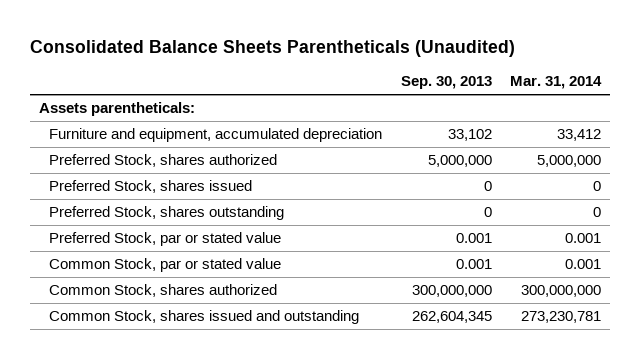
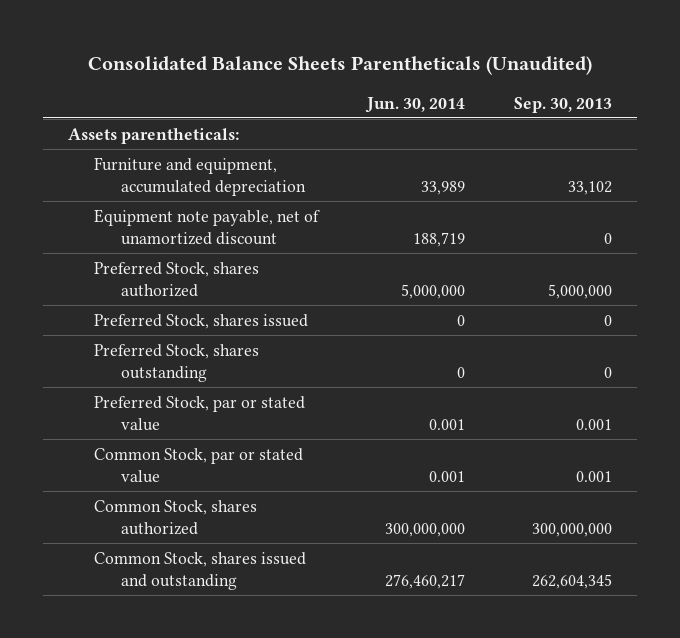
- | Sep. 30, 2013 | Mar. 31, 2014
+ | Jun. 30, 2014 | Sep. 30, 2013
+ Equipment note payable, net of unamortized discount | 188,719 | 0

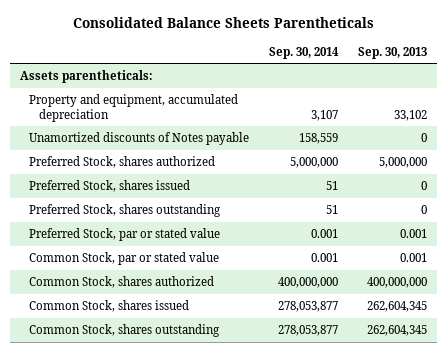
- Consolidated Balance Sheets Parentheticals (Unaudited)
+ Consolidated Balance Sheets Parentheticals
- | Jun. 30, 2014 | Sep. 30, 2013
+ | Sep. 30, 2014 | Sep. 30, 2013
- Furniture and equipment, accumulated depreciation | 33,989 | 33,102
- Equipment note payable, net of unamortized discount | 188,719 | 0
+ Property and equipment, accumulated depreciation | 3,107 | 33,102
+ Unamortized discounts of Notes payable | 158,559 | 0
- Common Stock, shares authorized | 300,000,000 | 300,000,000
- Common Stock, shares issued and outstanding | 276,460,217 | 262,604,345
+ Common Stock, shares authorized | 400,000,000 | 400,000,000
+ Common Stock, shares issued | 278,053,877 | 262,604,345
+ Common Stock, shares outstanding | 278,053,877 | 262,604,345

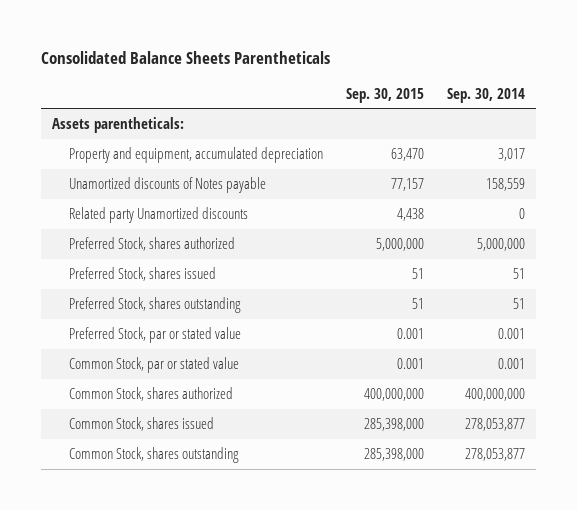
- | Sep. 30, 2014 | Sep. 30, 2013
+ | Sep. 30, 2015 | Sep. 30, 2014
- Property and equipment, accumulated depreciation | 3,107 | 33,102
+ Property and equipment, accumulated depreciation | 63,470 | 3,017
+ Related party Unamortized discounts | 4,438 | 0

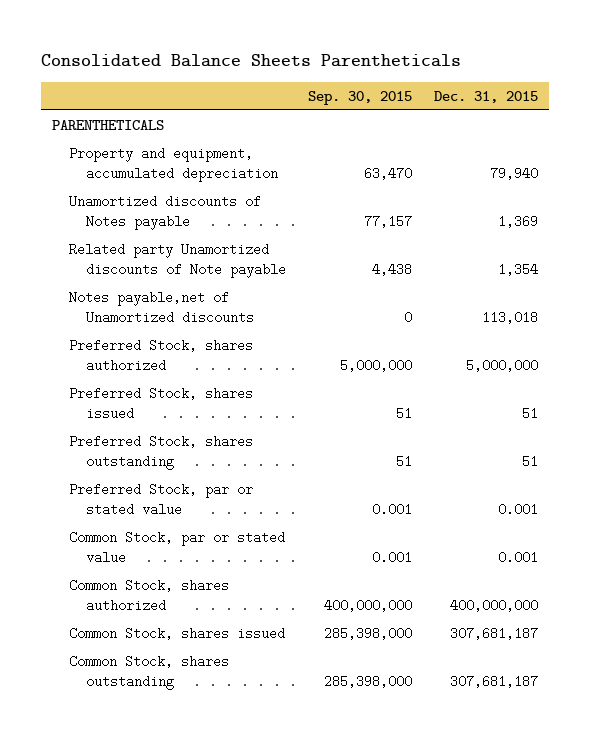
- | Sep. 30, 2015 | Sep. 30, 2014
+ | Sep. 30, 2015 | Dec. 31, 2015
- Assets parentheticals:
+ PARENTHETICALS
- Related party Unamortized discounts | 4,438 | 0
+ Related party Unamortized discounts of Note payable | 4,438 | 1,354
+ Notes payable,net of Unamortized discounts | 0 | 113,018

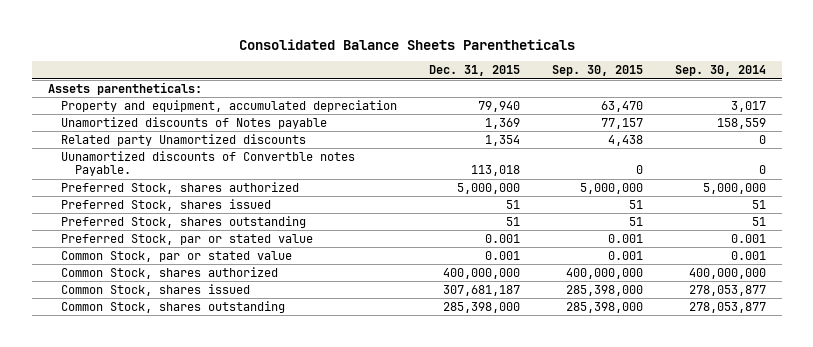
- | Sep. 30, 2015 | Dec. 31, 2015
+ | Dec. 31, 2015 | Sep. 30, 2015 | Sep. 30, 2014
- PARENTHETICALS
+ Assets parentheticals:
- Related party Unamortized discounts of Note payable | 4,438 | 1,354
- Notes payable,net of Unamortized discounts | 0 | 113,018
+ Related party Unamortized discounts | 1,354 | 4,438 | 0
+ Uunamortized discounts of Convertble notes Payable. | 113,018 | 0 | 0
- Common Stock, shares outstanding | 285,398,000 | 307,681,187
+ Common Stock, shares outstanding | 285,398,000 | 285,398,000 | 278,053,877

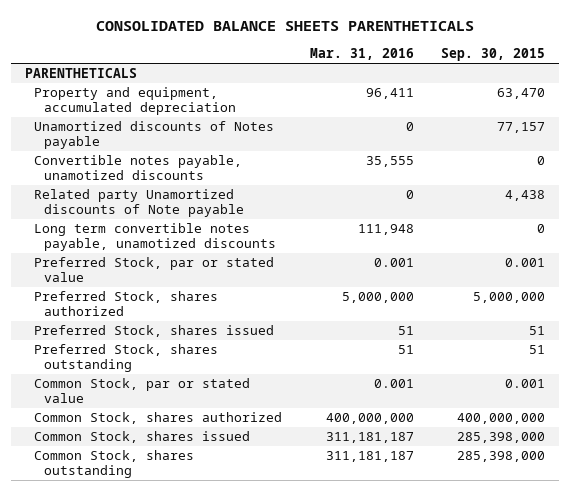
- Consolidated Balance Sheets Parentheticals
+ CONSOLIDATED BALANCE SHEETS PARENTHETICALS
- | Dec. 31, 2015 | Sep. 30, 2015 | Sep. 30, 2014
+ | Mar. 31, 2016 | Sep. 30, 2015
- Assets parentheticals:
+ PARENTHETICALS
- Related party Unamortized discounts | 1,354 | 4,438 | 0
- Uunamortized discounts of Convertble notes Payable. | 113,018 | 0 | 0
+ Convertible notes payable, unamotized discounts | 35,555 | 0
+ Related party Unamortized discounts of Note payable | 0 | 4,438
+ Long term convertible notes payable, unamotized discounts | 111,948 | 0
moved up: Preferred Stock, par or stated value | 0.001 | 0.001

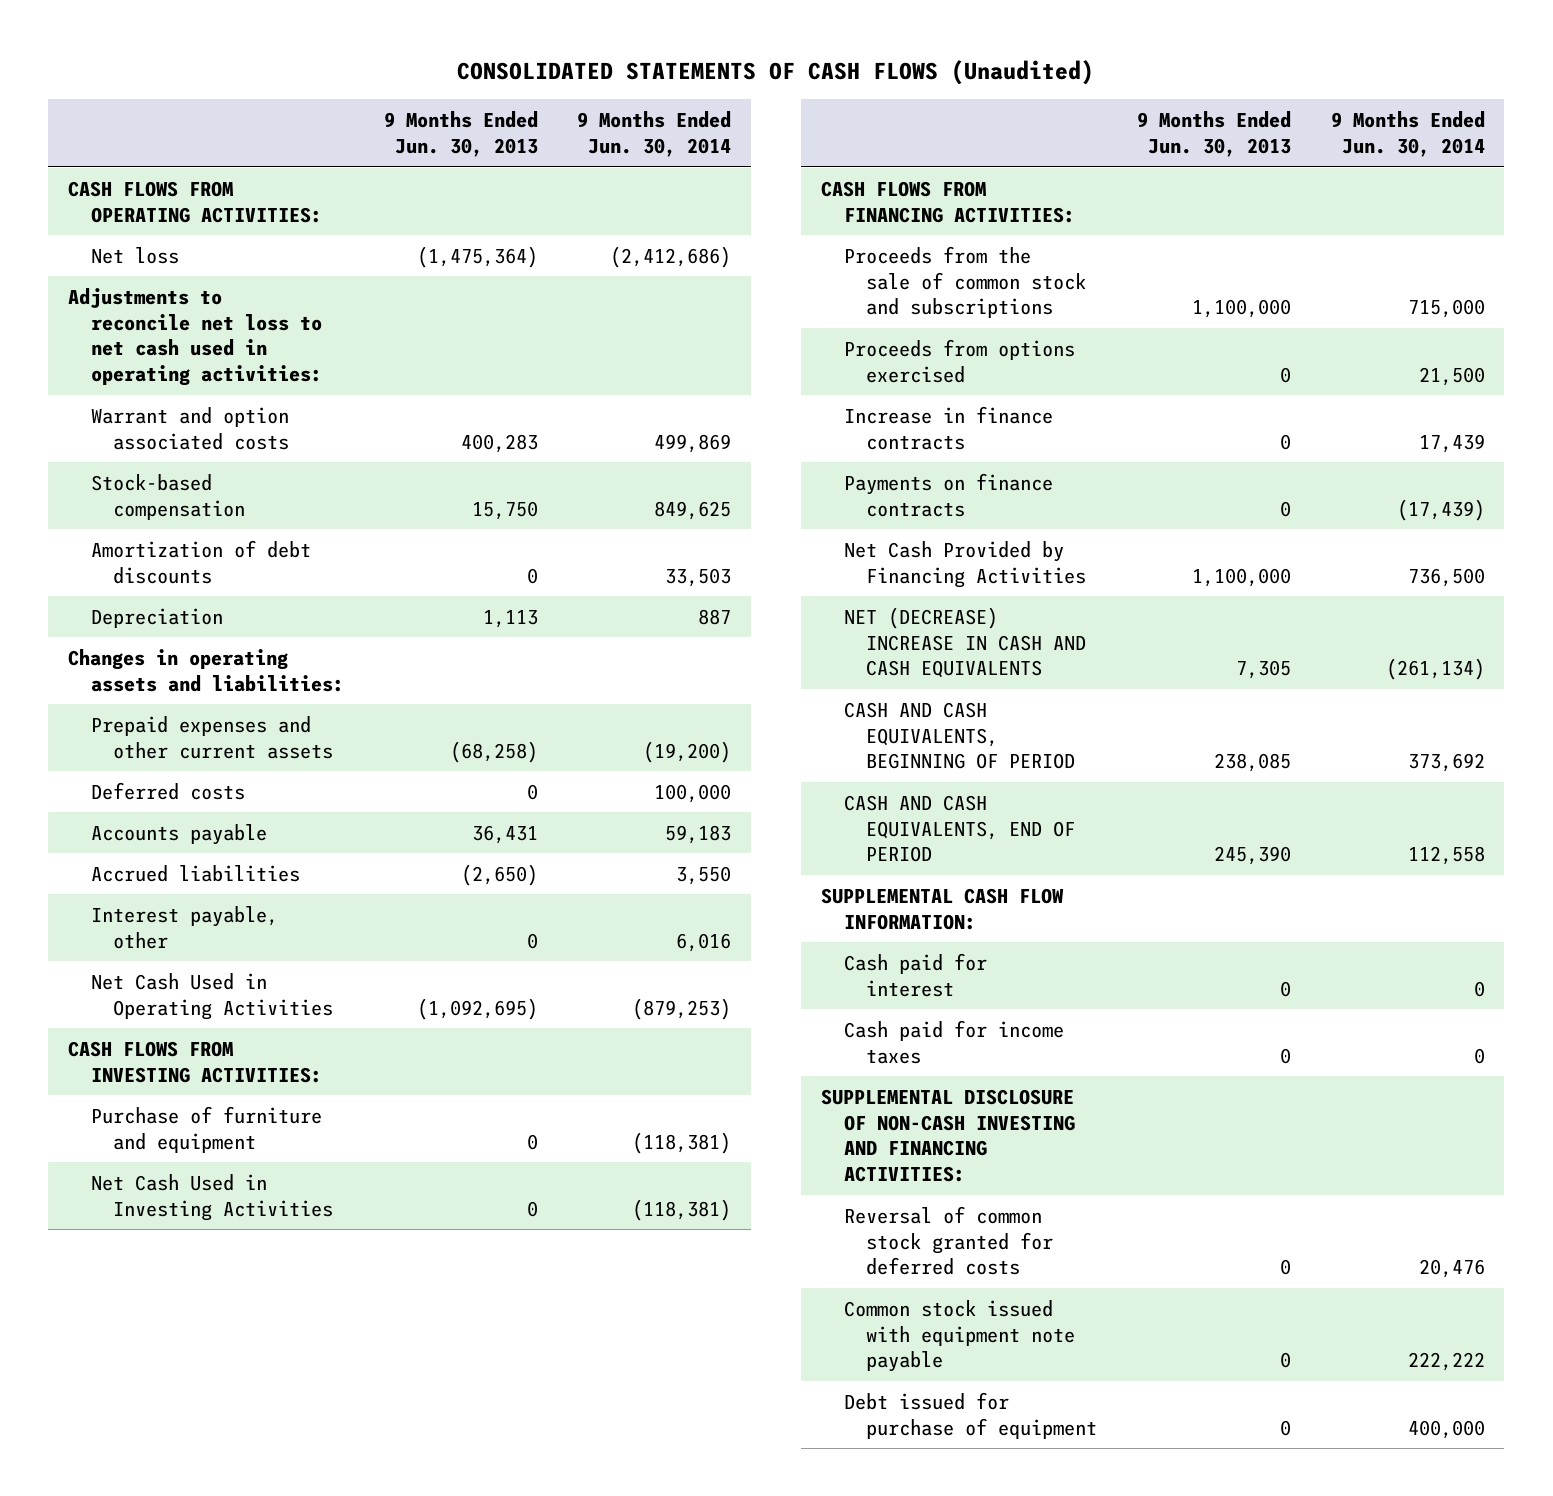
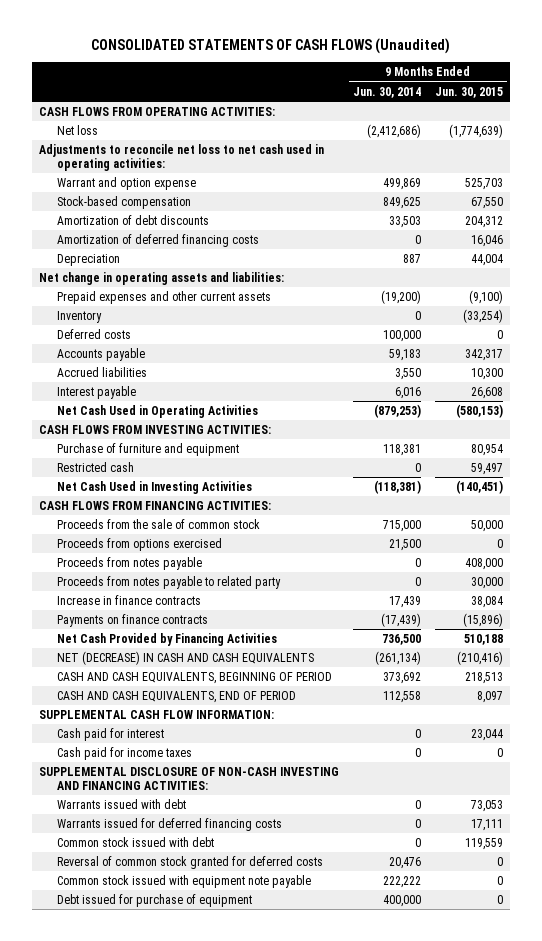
- | 9 Months Ended Jun. 30, 2013 | 9 Months Ended Jun. 30, 2014
+ | 9 Months Ended Jun. 30, 2014 | 9 Months Ended Jun. 30, 2015
- Warrant and option associated costs | 400,283 | 499,869
+ Warrant and option expense | 499,869 | 525,703
+ Amortization of deferred financing costs | 0 | 16,046
- Changes in operating assets and liabilities:
+ Net change in operating assets and liabilities:
+ Inventory | 0 | (33,254)
- Interest payable, other | 0 | 6,016
+ Interest payable | 6,016 | 26,608
- Purchase of furniture and equipment | 0 | (118,381)
+ Purchase of furniture and equipment | 118,381 | 80,954
+ Restricted cash | 0 | 59,497
- Proceeds from the sale of common stock and subscriptions | 1,100,000 | 715,000
+ Proceeds from the sale of common stock | 715,000 | 50,000
+ Proceeds from notes payable | 0 | 408,000
+ Proceeds from notes payable to related party | 0 | 30,000
- NET (DECREASE) INCREASE IN CASH AND CASH EQUIVALENTS | 7,305 | (261,134)
+ NET (DECREASE) IN CASH AND CASH EQUIVALENTS | (261,134) | (210,416)
+ Warrants issued with debt | 0 | 73,053
+ Warrants issued for deferred financing costs | 0 | 17,111
+ Common stock issued with debt | 0 | 119,559

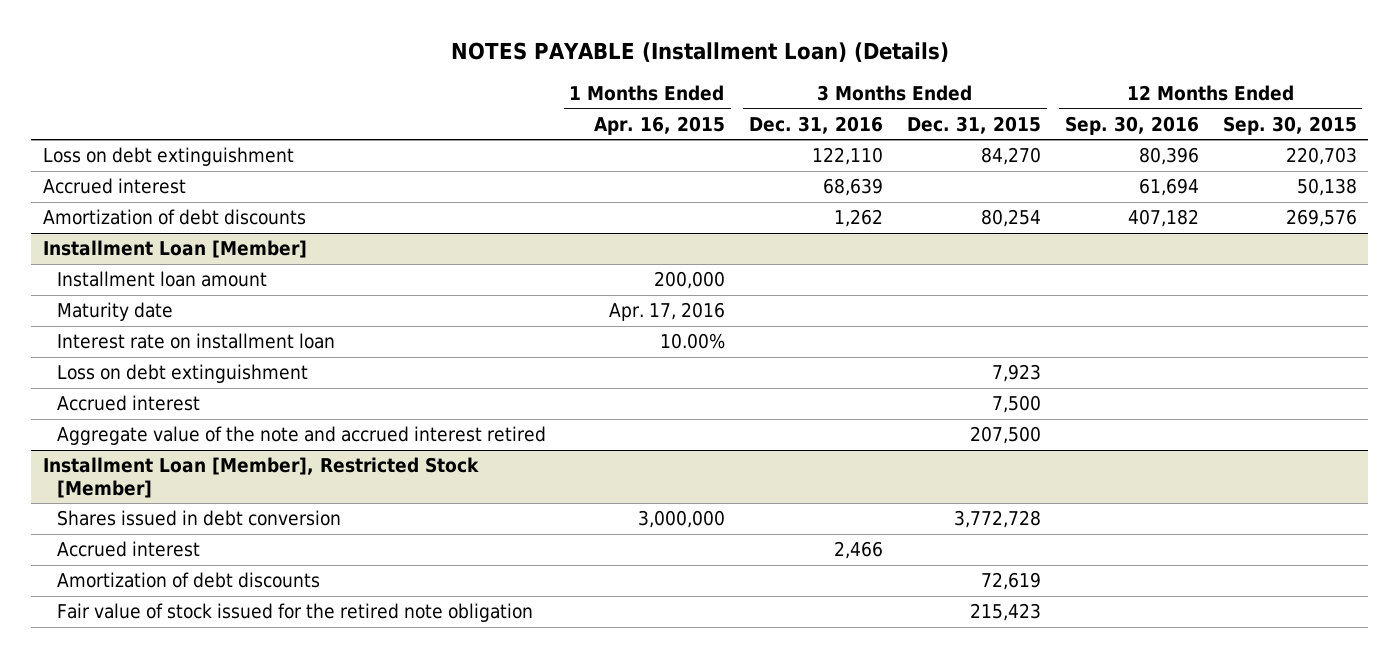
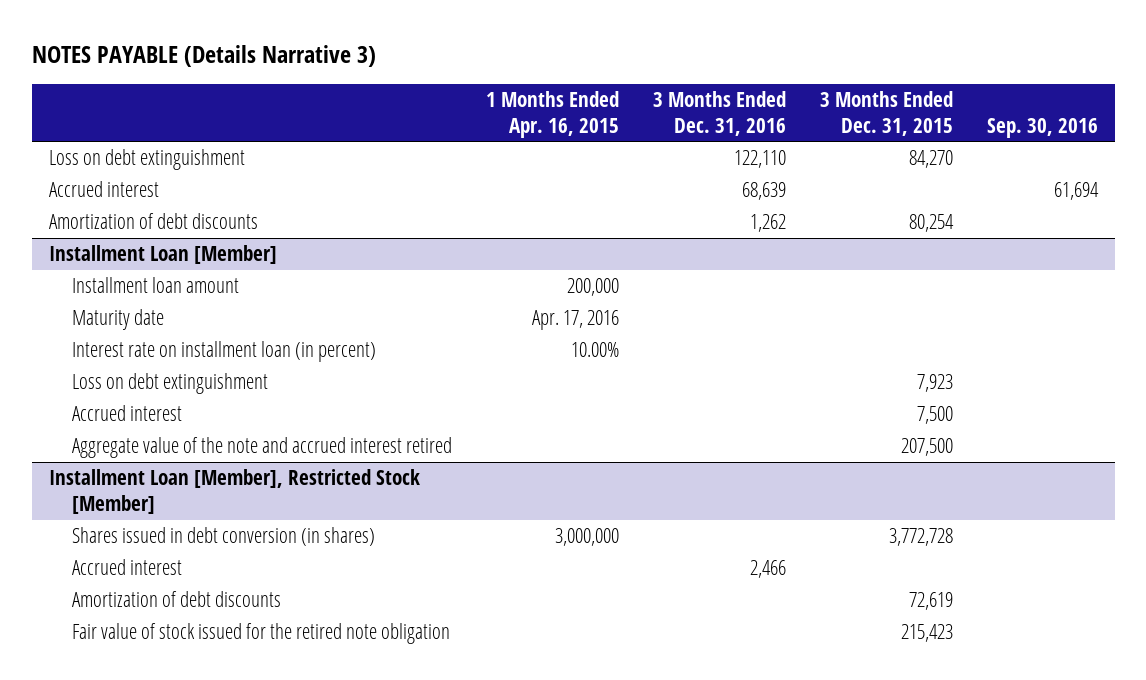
- NOTES PAYABLE (Installment Loan) (Details)
+ NOTES PAYABLE (Details Narrative 3)
- | 1 Months Ended Apr. 16, 2015 | 3 Months Ended Dec. 31, 2016 | 3 Months Ended Dec. 31, 2015 | 12 Months Ended Sep. 30, 2016 | 12 Months Ended Sep. 30, 2015
+ | 1 Months Ended Apr. 16, 2015 | 3 Months Ended Dec. 31, 2016 | 3 Months Ended Dec. 31, 2015 | Sep. 30, 2016
@ Installment Loan [Member]
- Interest rate on installment loan | 10.00% | | | |
+ Interest rate on installment loan (in percent) | 10.00% | | |
@ Installment Loan [Member], Restricted Stock [Member]
- Shares issued in debt conversion | 3,000,000 | | 3,772,728 | |
+ Shares issued in debt conversion (in shares) | 3,000,000 | | 3,772,728 |

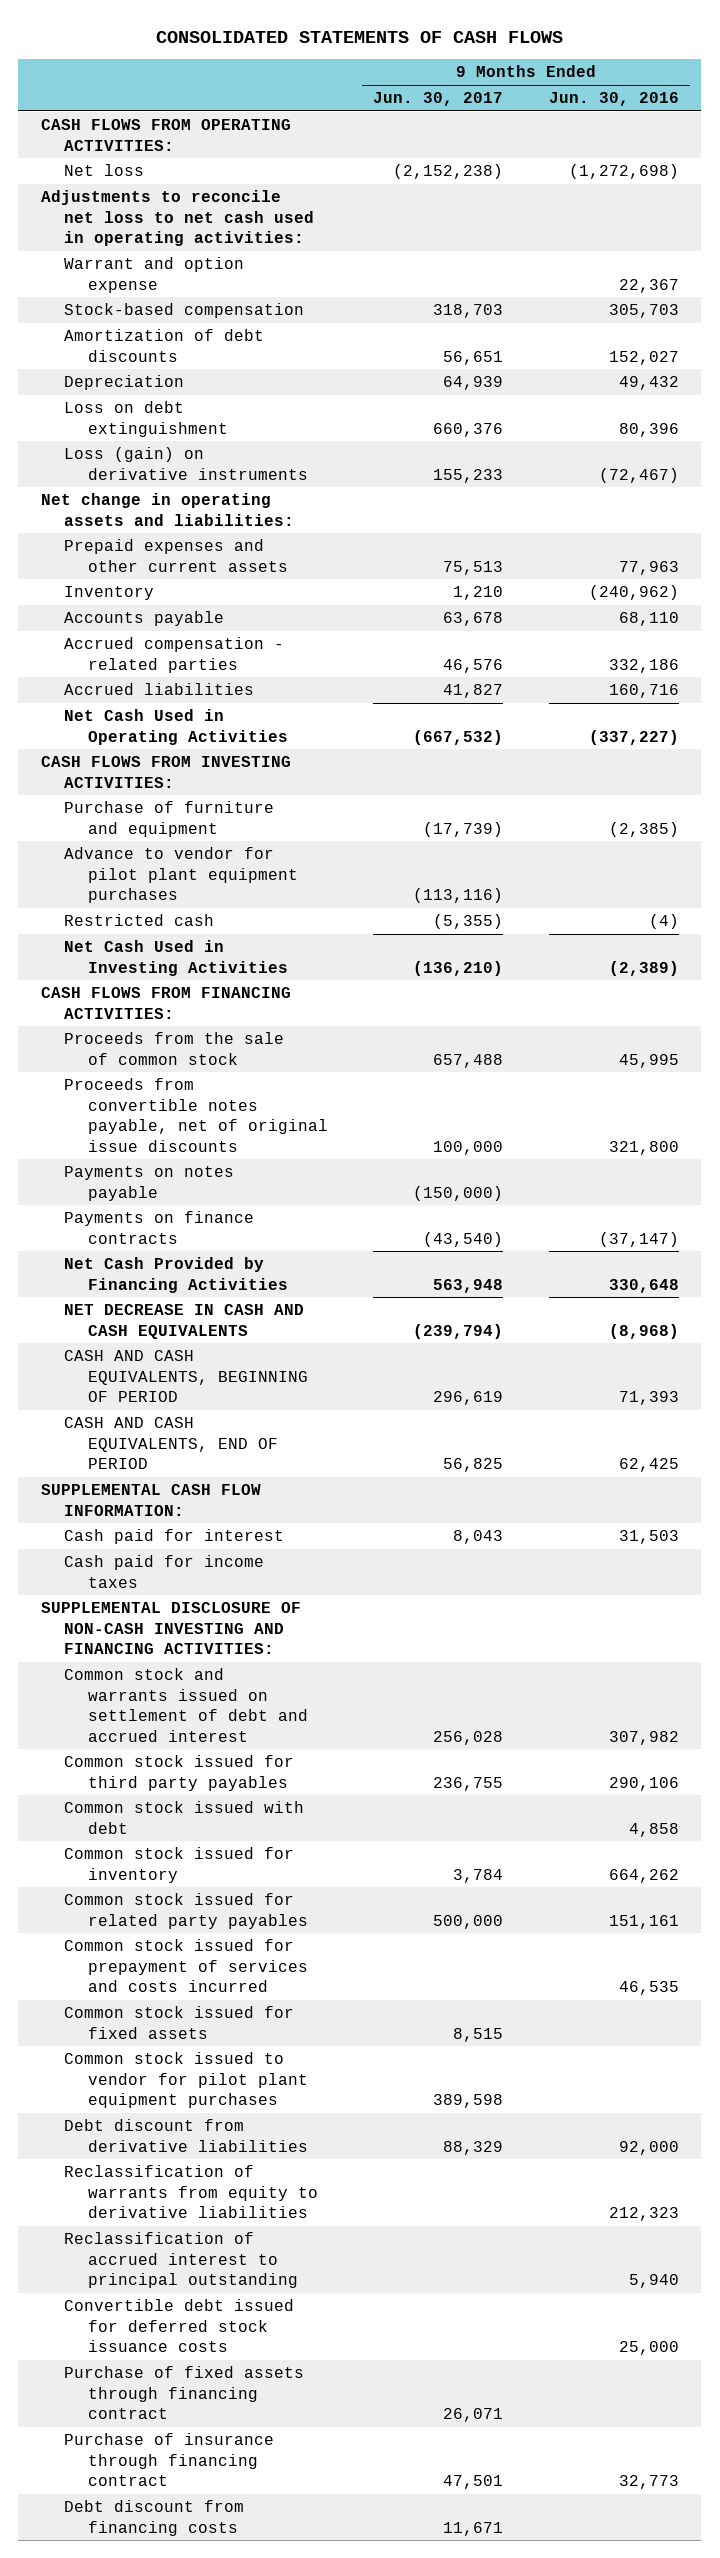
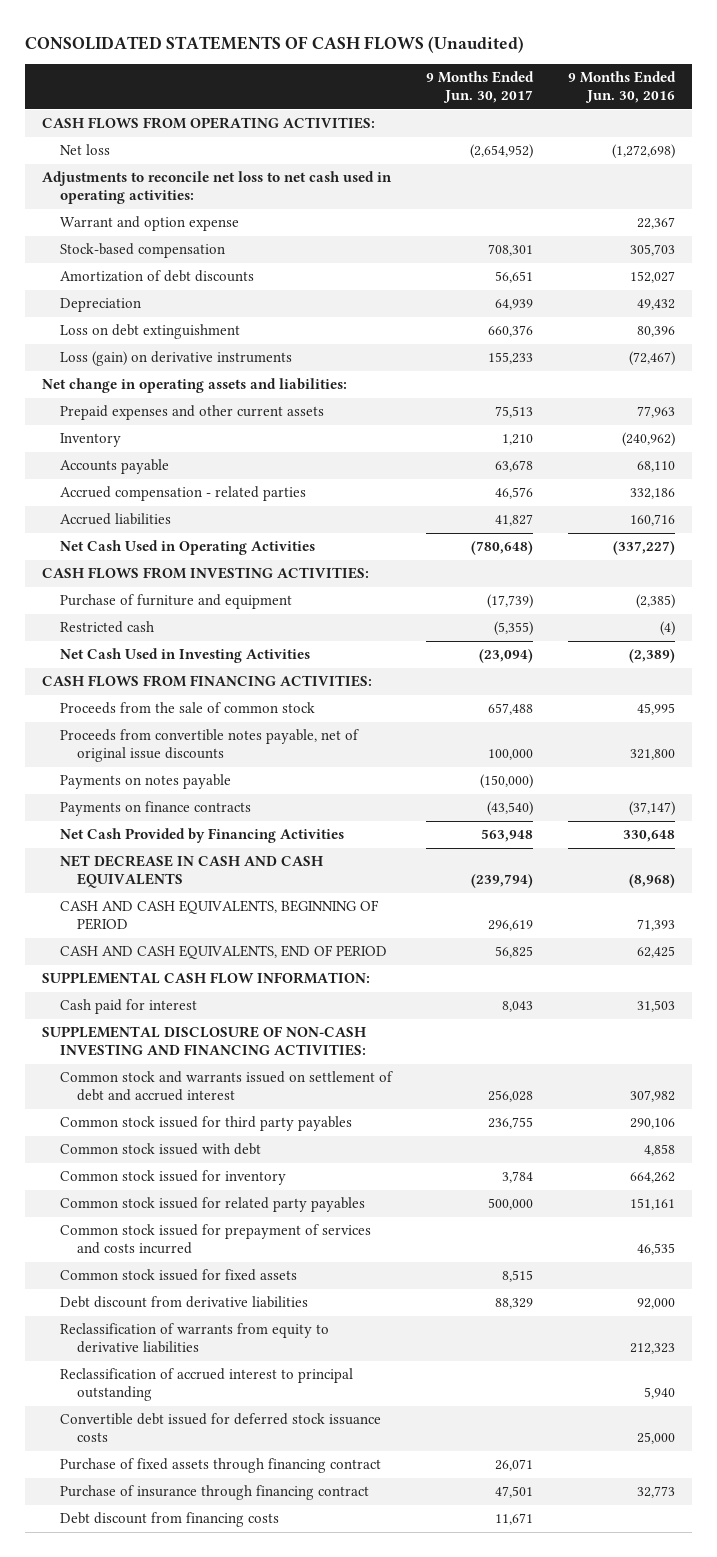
- CONSOLIDATED STATEMENTS OF CASH FLOWS
+ CONSOLIDATED STATEMENTS OF CASH FLOWS (Unaudited)
- Net loss | (2,152,238) | (1,272,698)
+ Net loss | (2,654,952) | (1,272,698)
- Stock-based compensation | 318,703 | 305,703
+ Stock-based compensation | 708,301 | 305,703
- Net Cash Used in Operating Activities | (667,532) | (337,227)
+ Net Cash Used in Operating Activities | (780,648) | (337,227)
- Advance to vendor for pilot plant equipment purchases | (113,116) |
- Net Cash Used in Investing Activities | (136,210) | (2,389)
+ Net Cash Used in Investing Activities | (23,094) | (2,389)
- Cash paid for income taxes
- Common stock issued to vendor for pilot plant equipment purchases | 389,598 |

